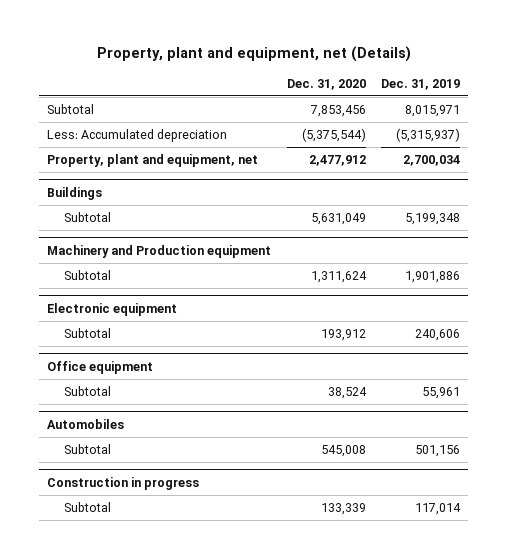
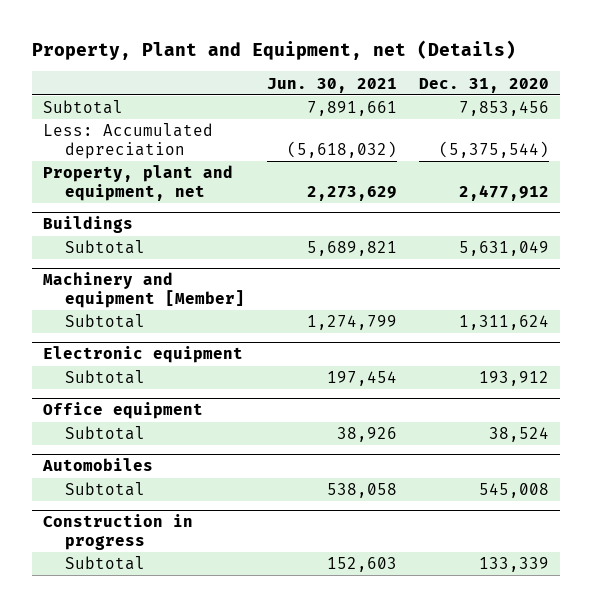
- Property, plant and equipment, net (Details)
+ Property, Plant and Equipment, net (Details)
- | Dec. 31, 2020 | Dec. 31, 2019
+ | Jun. 30, 2021 | Dec. 31, 2020
- Machinery and Production equipment
+ Machinery and equipment [Member]

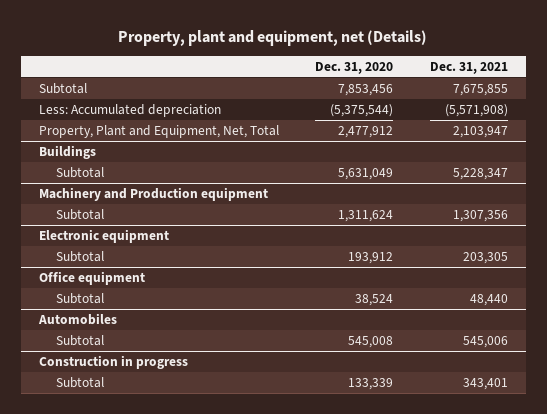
- Property, Plant and Equipment, net (Details)
+ Property, plant and equipment, net (Details)
- | Jun. 30, 2021 | Dec. 31, 2020
+ | Dec. 31, 2020 | Dec. 31, 2021
- Property, plant and equipment, net | 2,273,629 | 2,477,912
+ Property, Plant and Equipment, Net, Total | 2,477,912 | 2,103,947
- Machinery and equipment [Member]
+ Machinery and Production equipment

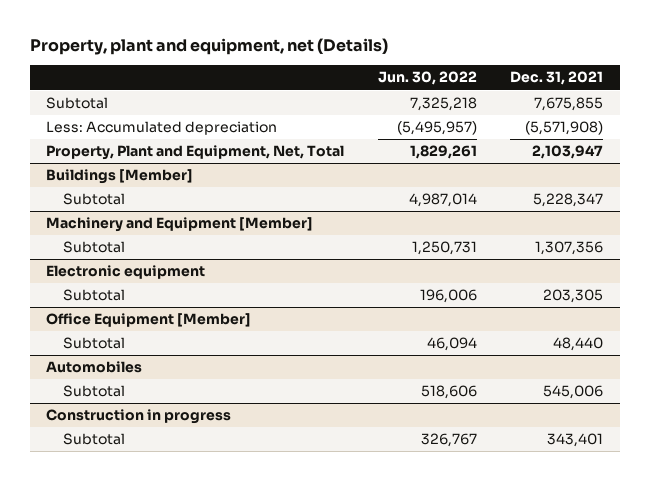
- | Dec. 31, 2020 | Dec. 31, 2021
+ | Jun. 30, 2022 | Dec. 31, 2021
- Buildings
+ Buildings [Member]
- Machinery and Production equipment
+ Machinery and Equipment [Member]
- Office equipment
+ Office Equipment [Member]

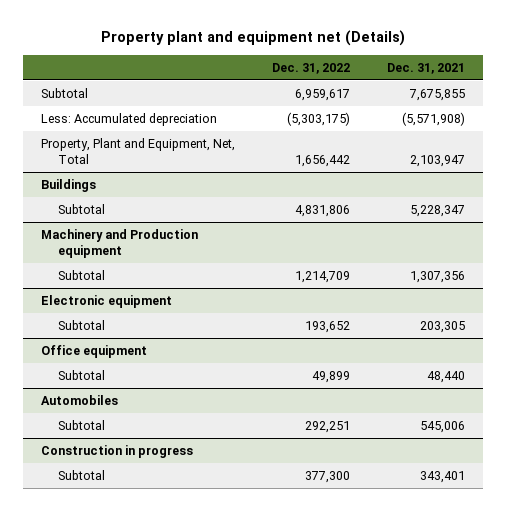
- Property, plant and equipment, net (Details)
+ Property plant and equipment net (Details)
- | Jun. 30, 2022 | Dec. 31, 2021
+ | Dec. 31, 2022 | Dec. 31, 2021
- Buildings [Member]
+ Buildings
- Machinery and Equipment [Member]
+ Machinery and Production equipment
- Office Equipment [Member]
+ Office equipment

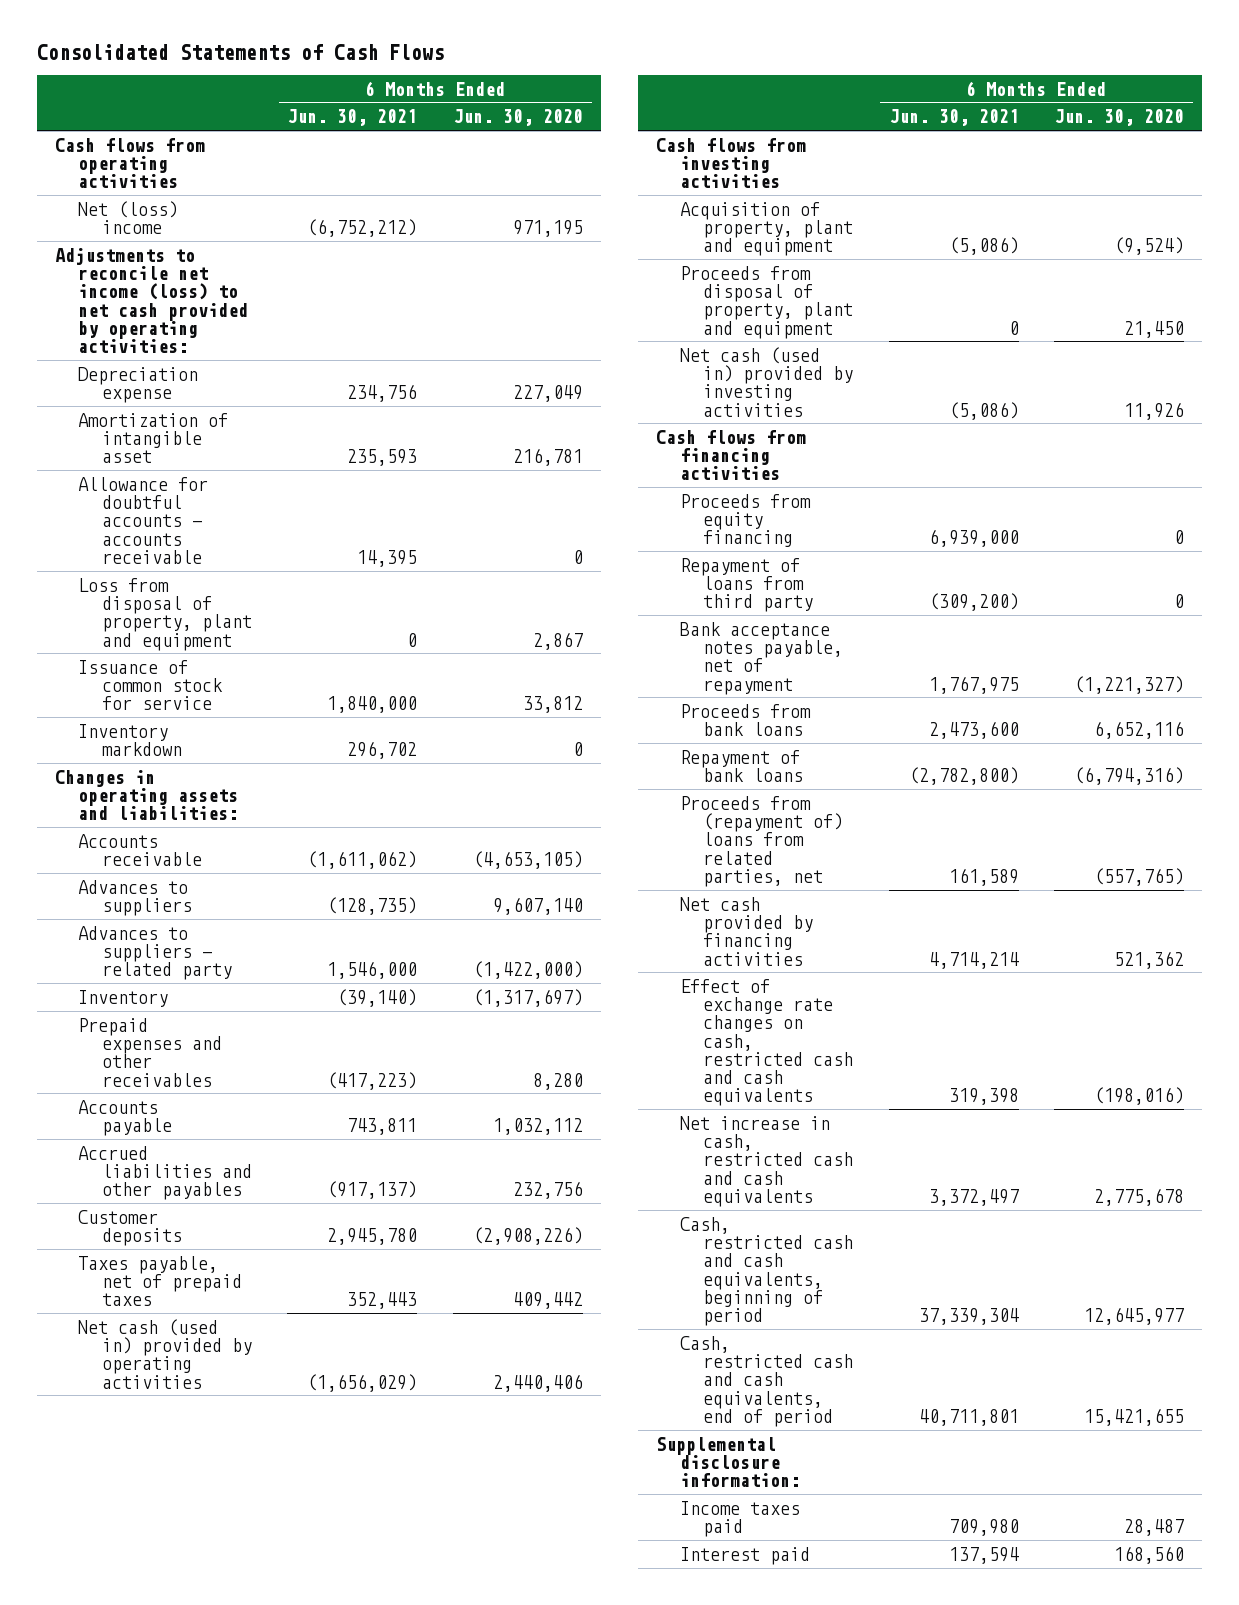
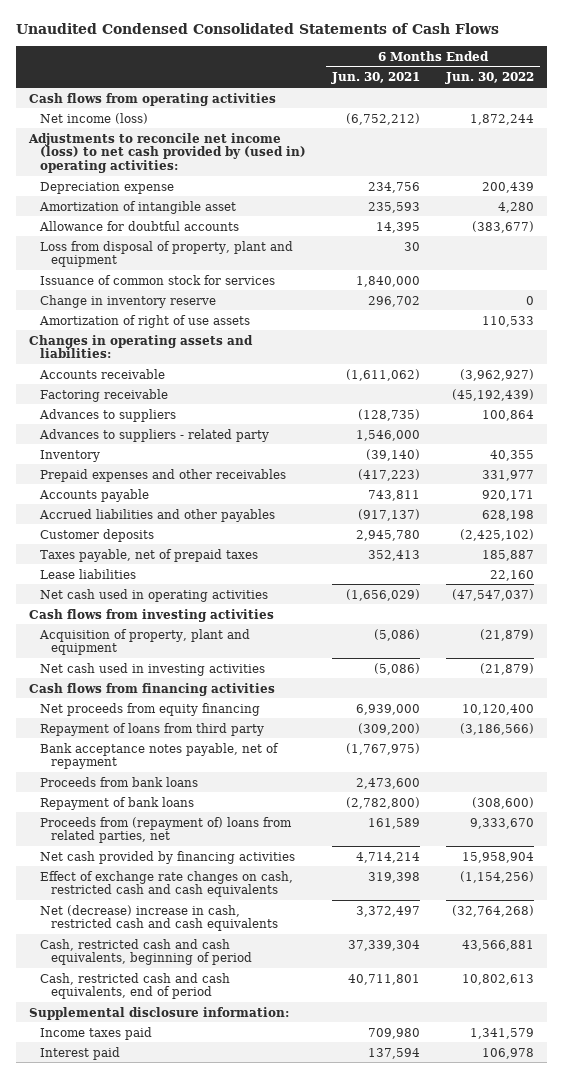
- Consolidated Statements of Cash Flows
+ Unaudited Condensed Consolidated Statements of Cash Flows
- | 6 Months Ended Jun. 30, 2021 | 6 Months Ended Jun. 30, 2020
+ | 6 Months Ended Jun. 30, 2021 | 6 Months Ended Jun. 30, 2022
- Net (loss) income | (6,752,212) | 971,195
- Adjustments to reconcile net income (loss) to net cash provided by operating activities:
+ Net income (loss) | (6,752,212) | 1,872,244
+ Adjustments to reconcile net income (loss) to net cash provided by (used in) operating activities:
- Allowance for doubtful accounts - accounts receivable | 14,395 | 0
- Loss from disposal of property, plant and equipment | 0 | 2,867
- Issuance of common stock for service | 1,840,000 | 33,812
- Inventory markdown | 296,702 | 0
+ Allowance for doubtful accounts | 14,395 | (383,677)
+ Loss from disposal of property, plant and equipment | 30 |
+ Issuance of common stock for services | 1,840,000 |
+ Change in inventory reserve | 296,702 | 0
+ Amortization of right of use assets | | 110,533
+ Factoring receivable | | (45,192,439)
- Taxes payable, net of prepaid taxes | 352,443 | 409,442
- Net cash (used in) provided by operating activities | (1,656,029) | 2,440,406
+ Taxes payable, net of prepaid taxes | 352,413 | 185,887
+ Lease liabilities | | 22,160
+ Net cash used in operating activities | (1,656,029) | (47,547,037)
- Proceeds from disposal of property, plant and equipment | 0 | 21,450
- Net cash (used in) provided by investing activities | (5,086) | 11,926
+ Net cash used in investing activities | (5,086) | (21,879)
- Proceeds from equity financing | 6,939,000 | 0
+ Net proceeds from equity financing | 6,939,000 | 10,120,400
- Bank acceptance notes payable, net of repayment | 1,767,975 | (1,221,327)
+ Bank acceptance notes payable, net of repayment | (1,767,975) |
- Net increase in cash, restricted cash and cash equivalents | 3,372,497 | 2,775,678
+ Net (decrease) increase in cash, restricted cash and cash equivalents | 3,372,497 | (32,764,268)

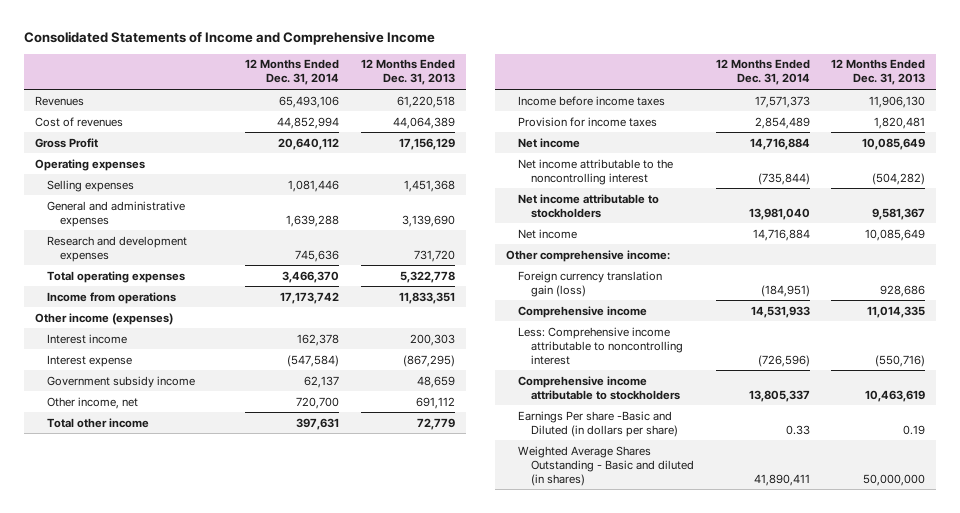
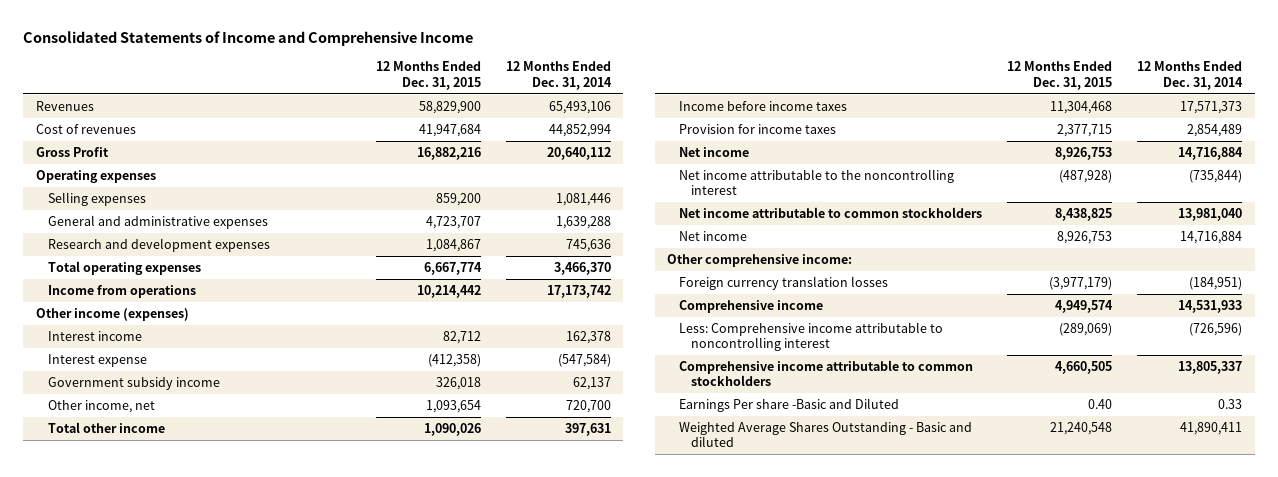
- | 12 Months Ended Dec. 31, 2014 | 12 Months Ended Dec. 31, 2013
+ | 12 Months Ended Dec. 31, 2015 | 12 Months Ended Dec. 31, 2014
- Net income attributable to stockholders | 13,981,040 | 9,581,367
+ Net income attributable to common stockholders | 8,438,825 | 13,981,040
- Foreign currency translation gain (loss) | (184,951) | 928,686
+ Foreign currency translation losses | (3,977,179) | (184,951)
- Comprehensive income attributable to stockholders | 13,805,337 | 10,463,619
- Earnings Per share -Basic and Diluted (in dollars per share) | 0.33 | 0.19
- Weighted Average Shares Outstanding - Basic and diluted (in shares) | 41,890,411 | 50,000,000
+ Comprehensive income attributable to common stockholders | 4,660,505 | 13,805,337
+ Earnings Per share -Basic and Diluted | 0.40 | 0.33
+ Weighted Average Shares Outstanding - Basic and diluted | 21,240,548 | 41,890,411

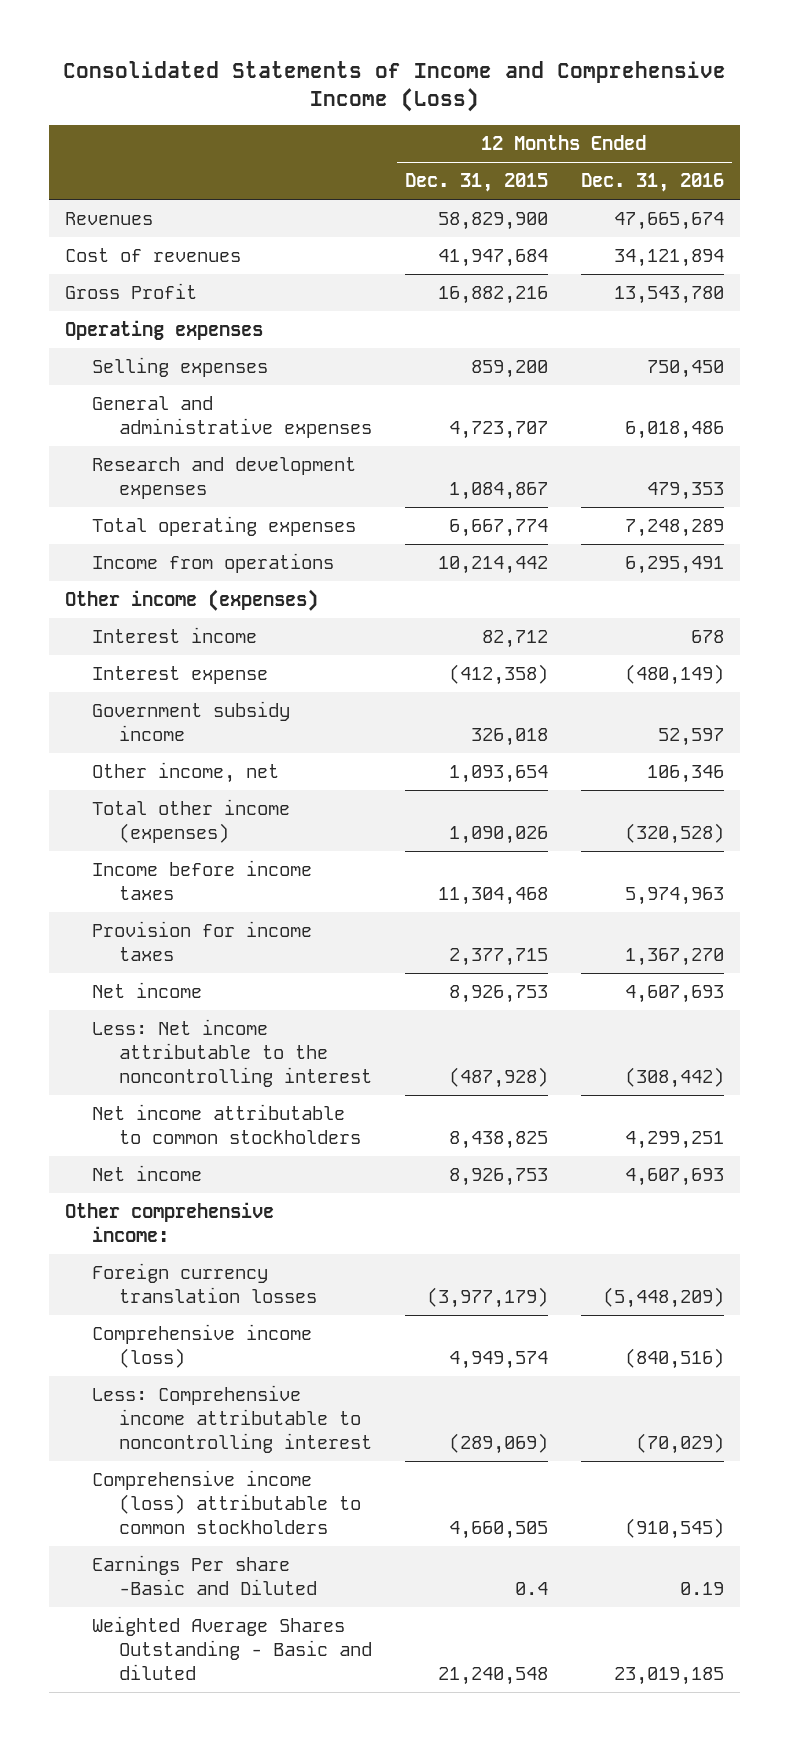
- Consolidated Statements of Income and Comprehensive Income
+ Consolidated Statements of Income and Comprehensive Income (Loss)
- | 12 Months Ended Dec. 31, 2015 | 12 Months Ended Dec. 31, 2014
+ | 12 Months Ended Dec. 31, 2015 | 12 Months Ended Dec. 31, 2016
- Total other income | 1,090,026 | 397,631
+ Total other income (expenses) | 1,090,026 | (320,528)
- Net income attributable to the noncontrolling interest | (487,928) | (735,844)
+ Less: Net income attributable to the noncontrolling interest | (487,928) | (308,442)
- Comprehensive income | 4,949,574 | 14,531,933
+ Comprehensive income (loss) | 4,949,574 | (840,516)
- Comprehensive income attributable to common stockholders | 4,660,505 | 13,805,337
- Earnings Per share -Basic and Diluted | 0.40 | 0.33
+ Comprehensive income (loss) attributable to common stockholders | 4,660,505 | (910,545)
+ Earnings Per share -Basic and Diluted | 0.4 | 0.19

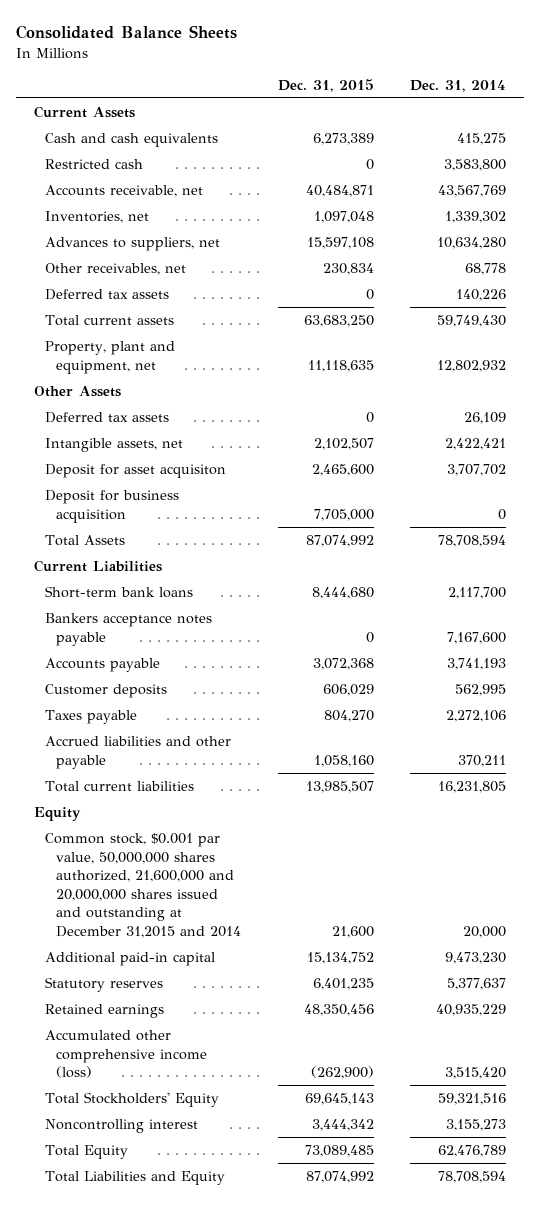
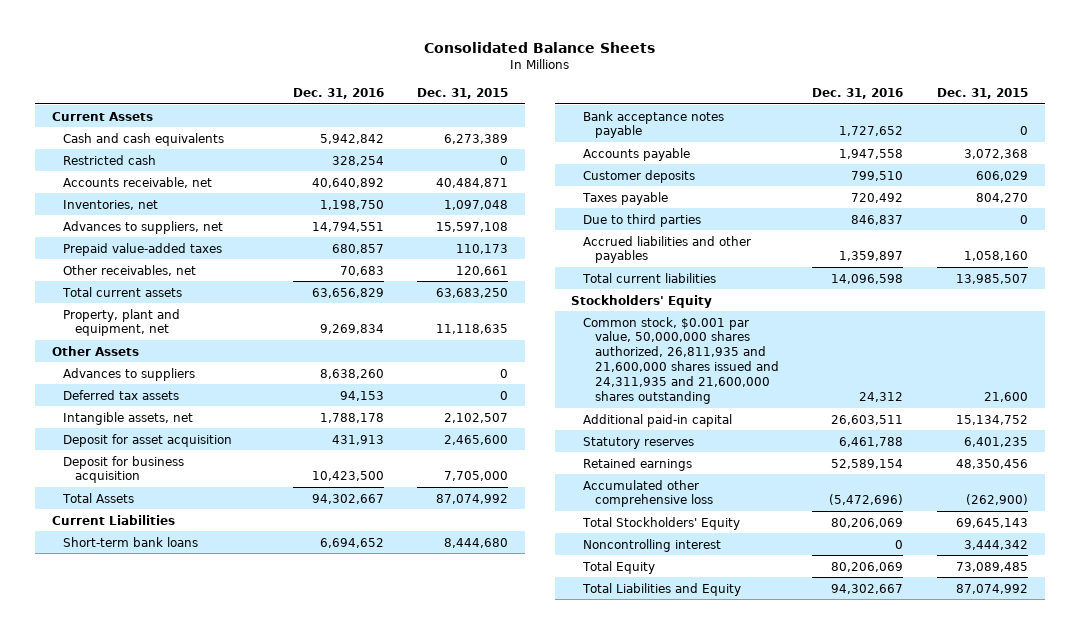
- | Dec. 31, 2015 | Dec. 31, 2014
+ | Dec. 31, 2016 | Dec. 31, 2015
- Other receivables, net | 230,834 | 68,778
- Deferred tax assets | 0 | 140,226
+ Prepaid value-added taxes | 680,857 | 110,173
+ Other receivables, net | 70,683 | 120,661
+ Advances to suppliers | 8,638,260 | 0
- Deposit for asset acquisiton | 2,465,600 | 3,707,702
+ Deposit for asset acquisition | 431,913 | 2,465,600
- Bankers acceptance notes payable | 0 | 7,167,600
+ Bank acceptance notes payable | 1,727,652 | 0
- Accrued liabilities and other payable | 1,058,160 | 370,211
+ Due to third parties | 846,837 | 0
+ Accrued liabilities and other payables | 1,359,897 | 1,058,160
- Equity
- Common stock, $0.001 par value, 50,000,000 shares authorized, 21,600,000 and 20,000,000 shares issued and outstanding at December 31,2015 and 2014 | 21,600 | 20,000
+ Stockholders' Equity
+ Common stock, $0.001 par value, 50,000,000 shares authorized, 26,811,935 and 21,600,000 shares issued and 24,311,935 and 21,600,000 shares outstanding | 24,312 | 21,600
- Accumulated other comprehensive income (loss) | (262,900) | 3,515,420
+ Accumulated other comprehensive loss | (5,472,696) | (262,900)

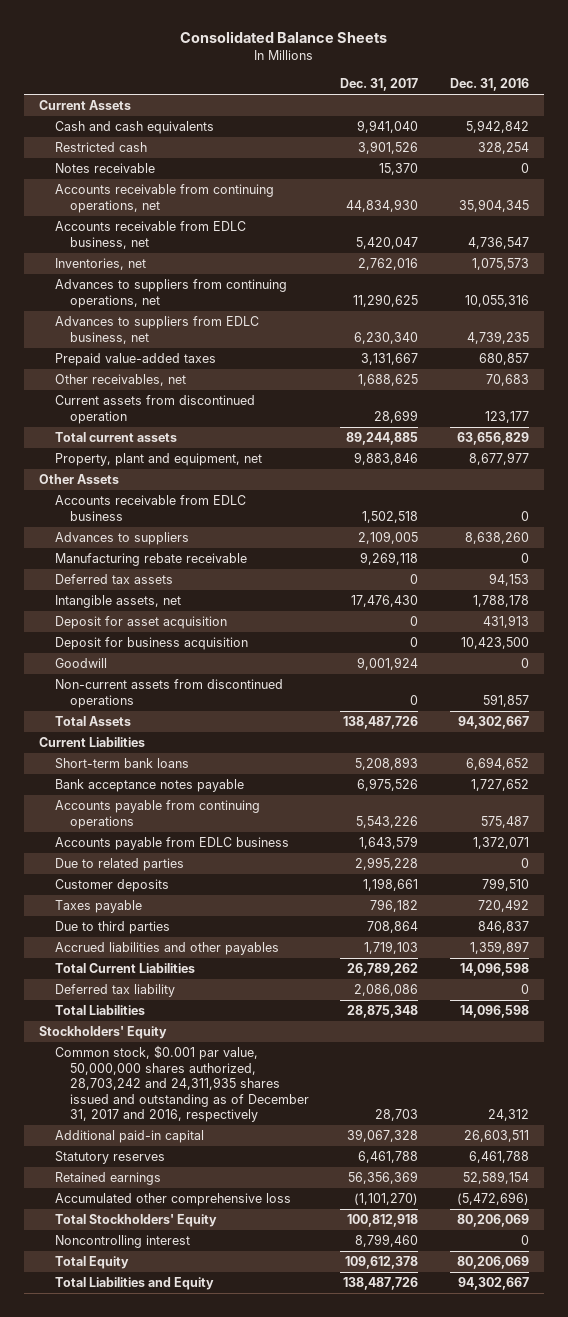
- | Dec. 31, 2016 | Dec. 31, 2015
+ | Dec. 31, 2017 | Dec. 31, 2016
- Accounts receivable, net | 40,640,892 | 40,484,871
- Inventories, net | 1,198,750 | 1,097,048
- Advances to suppliers, net | 14,794,551 | 15,597,108
+ Notes receivable | 15,370 | 0
+ Accounts receivable from continuing operations, net | 44,834,930 | 35,904,345
+ Accounts receivable from EDLC business, net | 5,420,047 | 4,736,547
+ Inventories, net | 2,762,016 | 1,075,573
+ Advances to suppliers from continuing operations, net | 11,290,625 | 10,055,316
+ Advances to suppliers from EDLC business, net | 6,230,340 | 4,739,235
+ Current assets from discontinued operation | 28,699 | 123,177
- Property, plant and equipment, net | 9,269,834 | 11,118,635
+ Property, plant and equipment, net | 9,883,846 | 8,677,977
+ Accounts receivable from EDLC business | 1,502,518 | 0
+ Manufacturing rebate receivable | 9,269,118 | 0
+ Goodwill | 9,001,924 | 0
+ Non-current assets from discontinued operations | 0 | 591,857
- Accounts payable | 1,947,558 | 3,072,368
+ Accounts payable from continuing operations | 5,543,226 | 575,487
+ Accounts payable from EDLC business | 1,643,579 | 1,372,071
+ Due to related parties | 2,995,228 | 0
- Total current liabilities | 14,096,598 | 13,985,507
+ Total Current Liabilities | 26,789,262 | 14,096,598
+ Deferred tax liability | 2,086,086 | 0
+ Total Liabilities | 28,875,348 | 14,096,598
- Common stock, $0.001 par value, 50,000,000 shares authorized, 26,811,935 and 21,600,000 shares issued and 24,311,935 and 21,600,000 shares outstanding | 24,312 | 21,600
+ Common stock, $0.001 par value, 50,000,000 shares authorized, 28,703,242 and 24,311,935 shares issued and outstanding as of December 31, 2017 and 2016, respectively | 28,703 | 24,312

